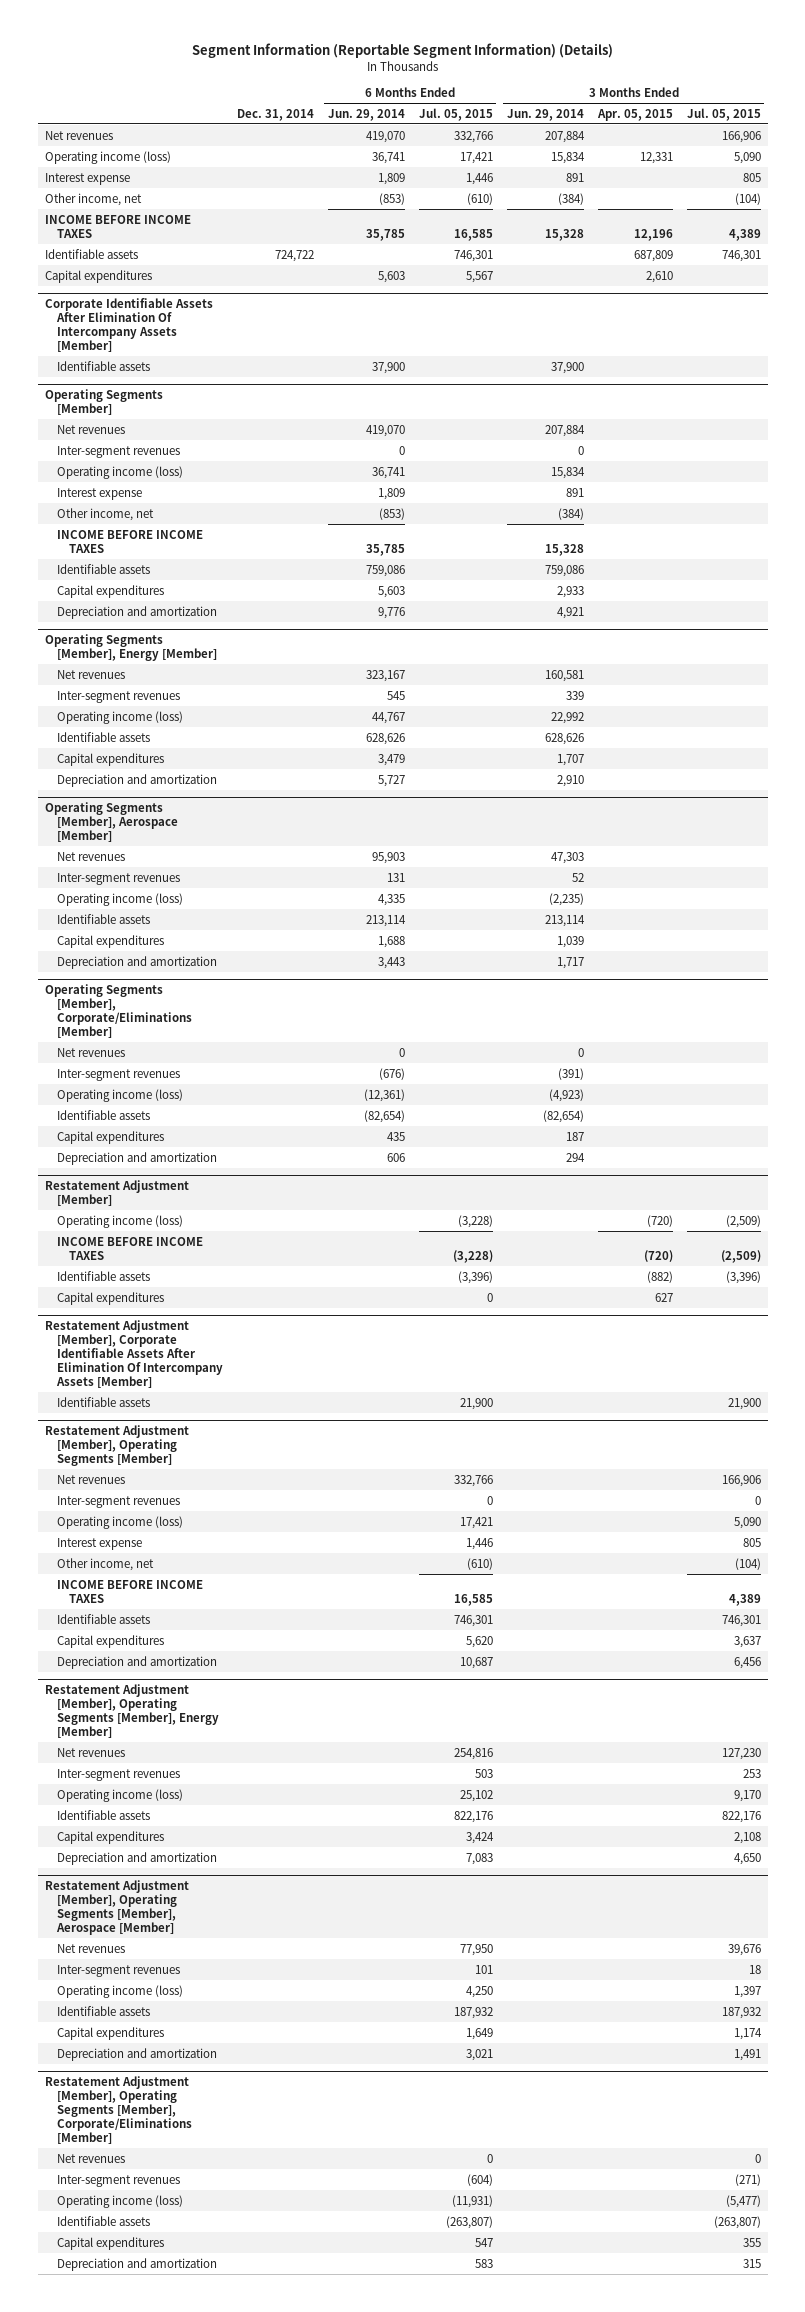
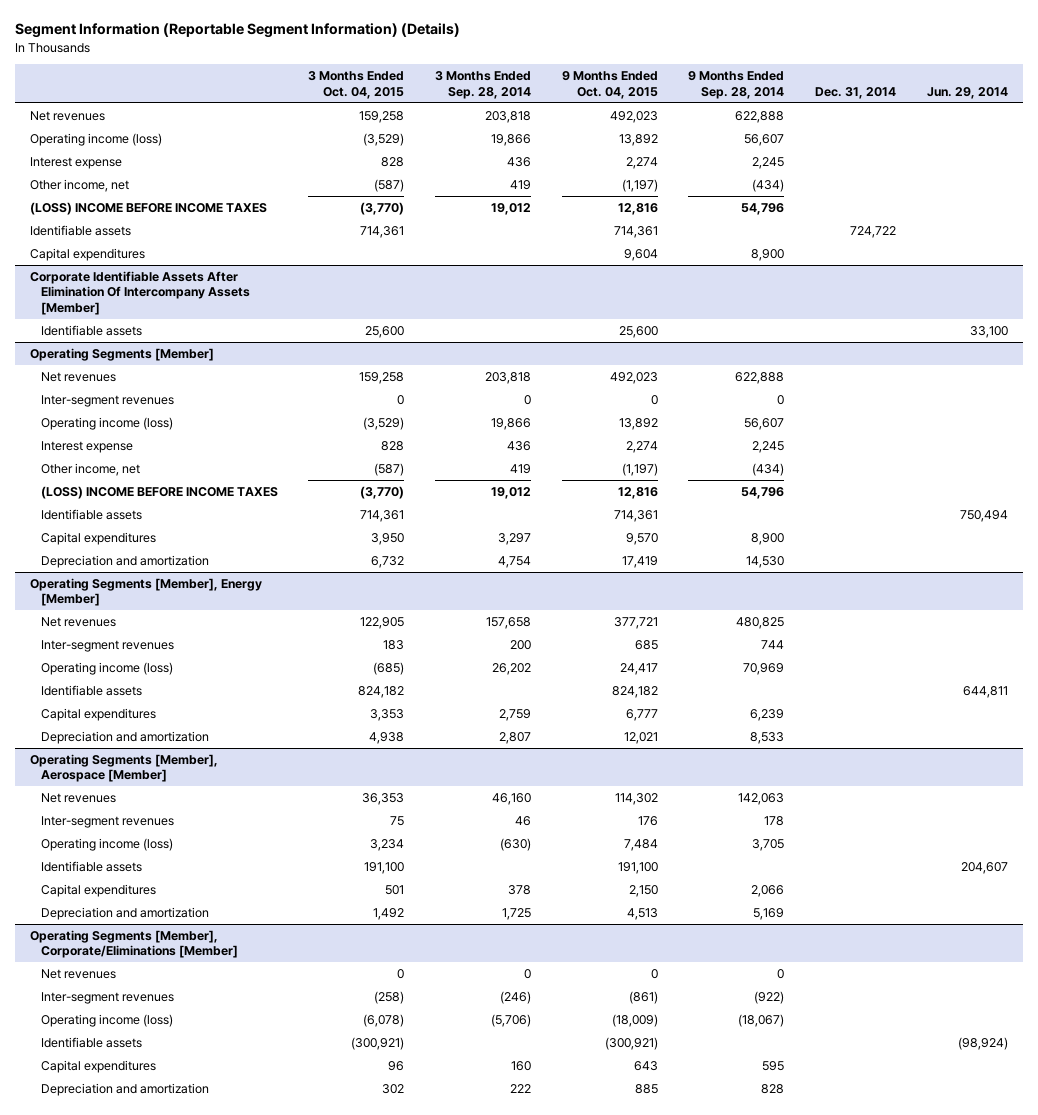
- | Dec. 31, 2014 | 6 Months Ended Jun. 29, 2014 | 6 Months Ended Jul. 05, 2015 | 3 Months Ended Jun. 29, 2014 | 3 Months Ended Apr. 05, 2015 | 3 Months Ended Jul. 05, 2015
+ | 3 Months Ended Oct. 04, 2015 | 3 Months Ended Sep. 28, 2014 | 9 Months Ended Oct. 04, 2015 | 9 Months Ended Sep. 28, 2014 | Dec. 31, 2014 | Jun. 29, 2014
- INCOME BEFORE INCOME TAXES | | 35,785 | 16,585 | 15,328 | 12,196 | 4,389
+ (LOSS) INCOME BEFORE INCOME TAXES | (3,770) | 19,012 | 12,816 | 54,796 | |
@ Operating Segments [Member]
- INCOME BEFORE INCOME TAXES | | 35,785 | | 15,328 | |
+ (LOSS) INCOME BEFORE INCOME TAXES | (3,770) | 19,012 | 12,816 | 54,796 | |
- Restatement Adjustment [Member]
- Operating income (loss) | | | (3,228) | | (720) | (2,509)
- INCOME BEFORE INCOME TAXES | | | (3,228) | | (720) | (2,509)
- Identifiable assets | | | (3,396) | | (882) | (3,396)
- Capital expenditures | | | 0 | | 627 |
- Restatement Adjustment [Member], Corporate Identifiable Assets After Elimination Of Intercompany Assets [Member]
- Identifiable assets | | | 21,900 | | | 21,900
- Restatement Adjustment [Member], Operating Segments [Member]
- Net revenues | | | 332,766 | | | 166,906
- Inter-segment revenues | | | 0 | | | 0
- Operating income (loss) | | | 17,421 | | | 5,090
- Interest expense | | | 1,446 | | | 805
- Other income, net | | | (610) | | | (104)
- INCOME BEFORE INCOME TAXES | | | 16,585 | | | 4,389
- Identifiable assets | | | 746,301 | | | 746,301
- Capital expenditures | | | 5,620 | | | 3,637
- Depreciation and amortization | | | 10,687 | | | 6,456
- Restatement Adjustment [Member], Operating Segments [Member], Energy [Member]
- Net revenues | | | 254,816 | | | 127,230
- Inter-segment revenues | | | 503 | | | 253
- Operating income (loss) | | | 25,102 | | | 9,170
- Identifiable assets | | | 822,176 | | | 822,176
- Capital expenditures | | | 3,424 | | | 2,108
- Depreciation and amortization | | | 7,083 | | | 4,650
- Restatement Adjustment [Member], Operating Segments [Member], Aerospace [Member]
- Net revenues | | | 77,950 | | | 39,676
- Inter-segment revenues | | | 101 | | | 18
- Operating income (loss) | | | 4,250 | | | 1,397
- Identifiable assets | | | 187,932 | | | 187,932
- Capital expenditures | | | 1,649 | | | 1,174
- Depreciation and amortization | | | 3,021 | | | 1,491
- Restatement Adjustment [Member], Operating Segments [Member], Corporate/Eliminations [Member]
- Net revenues | | | 0 | | | 0
- Inter-segment revenues | | | (604) | | | (271)
- Operating income (loss) | | | (11,931) | | | (5,477)
- Identifiable assets | | | (263,807) | | | (263,807)
- Capital expenditures | | | 547 | | | 355
- Depreciation and amortization | | | 583 | | | 315

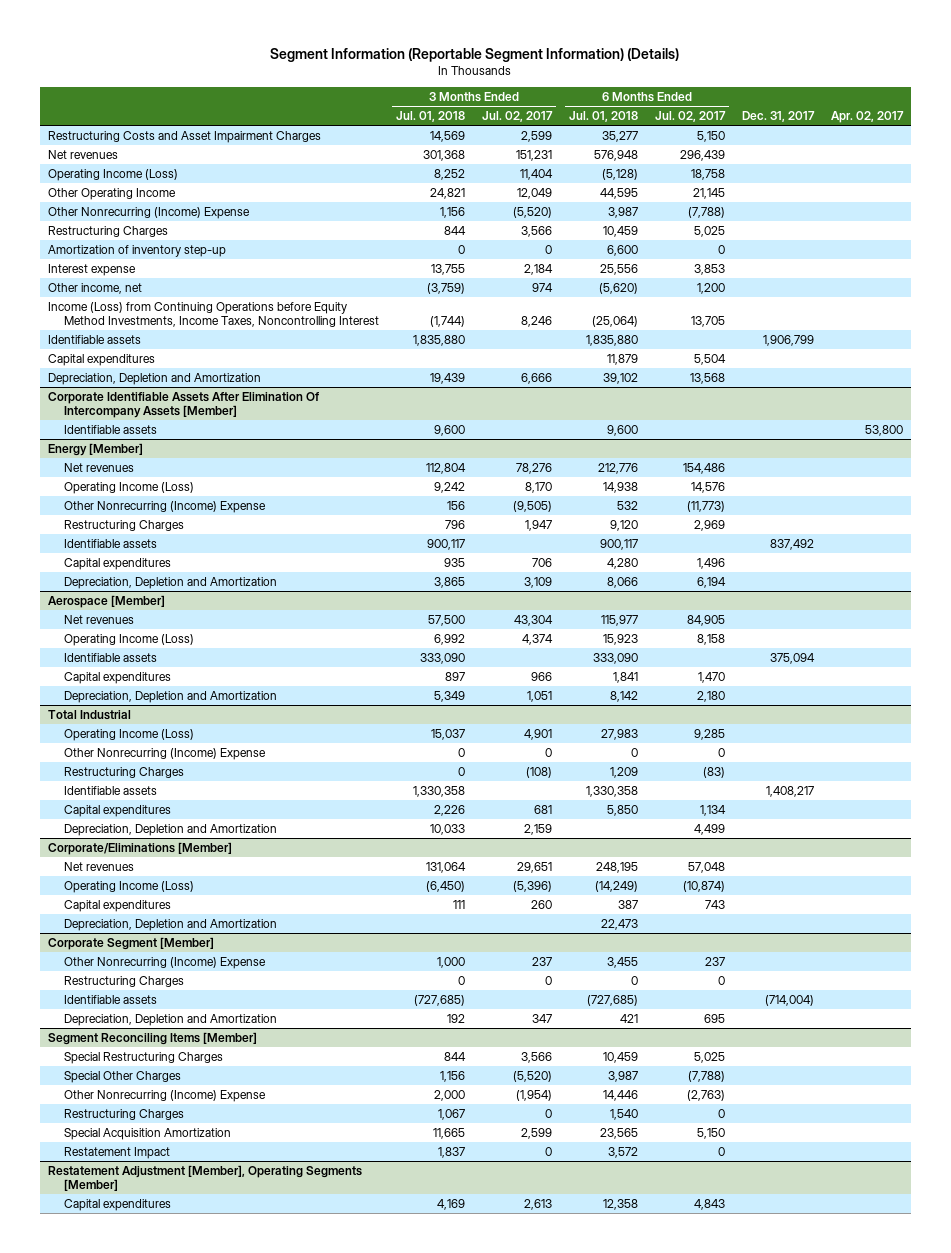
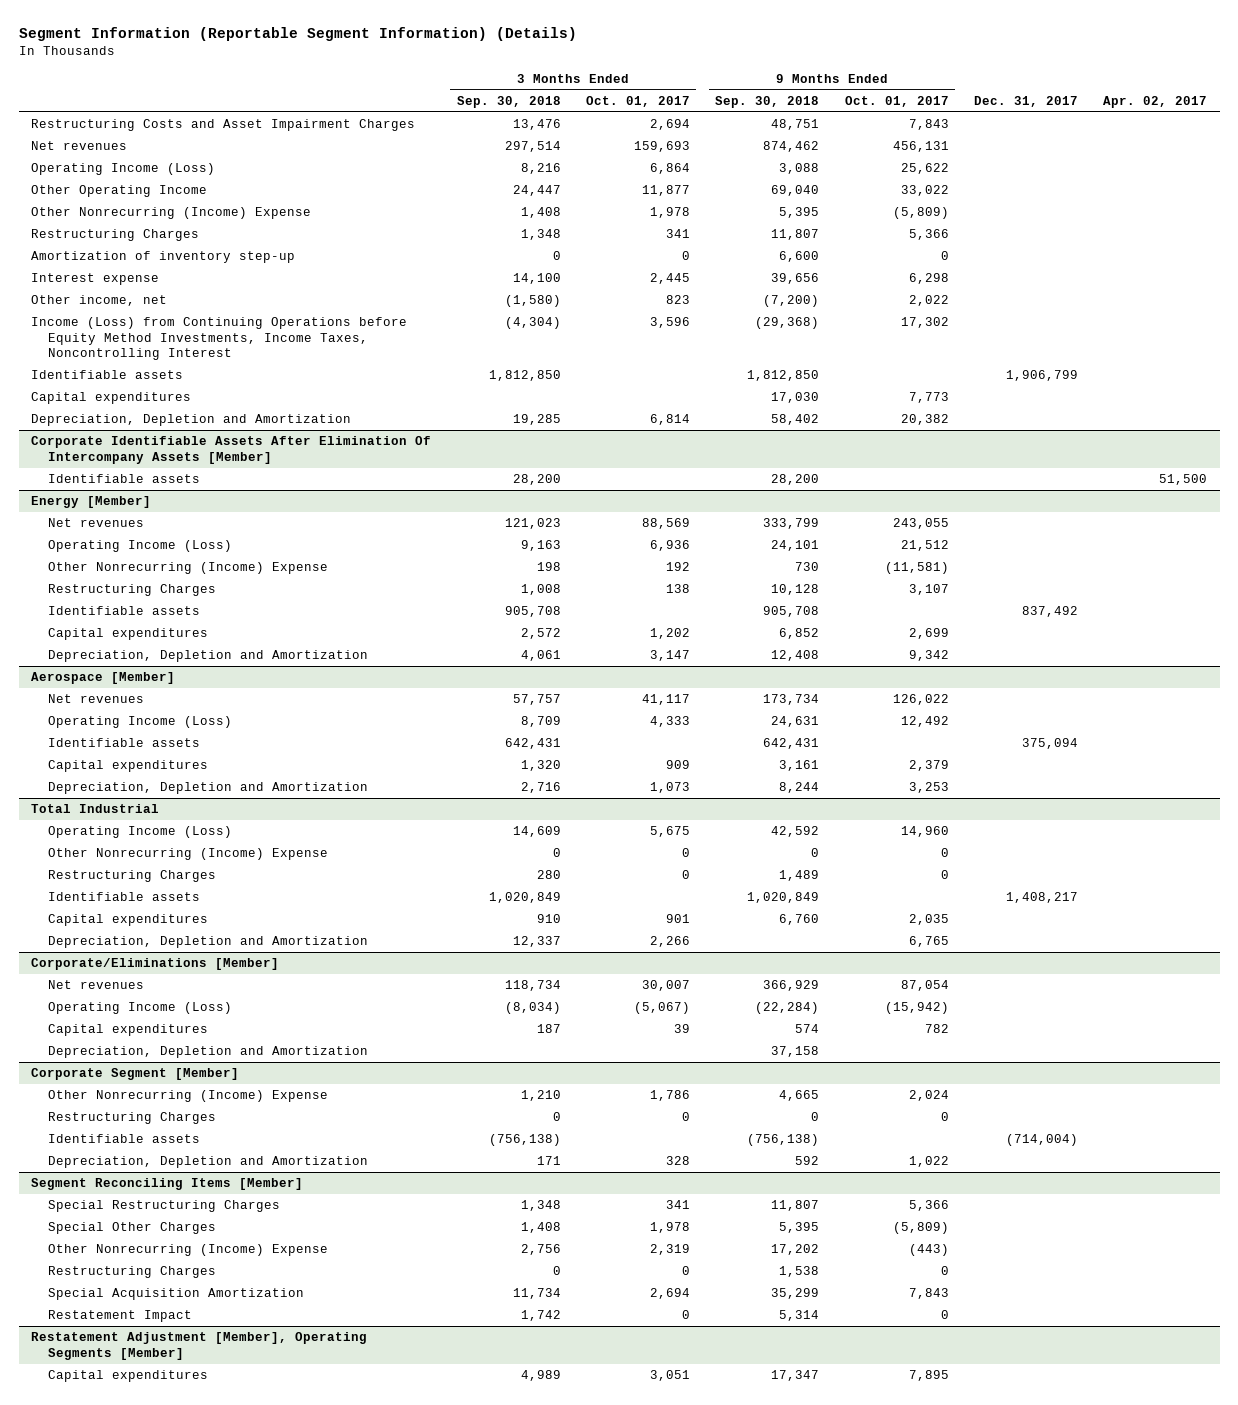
- | 3 Months Ended Jul. 01, 2018 | 3 Months Ended Jul. 02, 2017 | 6 Months Ended Jul. 01, 2018 | 6 Months Ended Jul. 02, 2017 | Dec. 31, 2017 | Apr. 02, 2017
+ | 3 Months Ended Sep. 30, 2018 | 3 Months Ended Oct. 01, 2017 | 9 Months Ended Sep. 30, 2018 | 9 Months Ended Oct. 01, 2017 | Dec. 31, 2017 | Apr. 02, 2017
@ Corporate Identifiable Assets After Elimination Of Intercompany Assets [Member]
- Identifiable assets | 9,600 | | 9,600 | | | 53,800
+ Identifiable assets | 28,200 | | 28,200 | | | 51,500

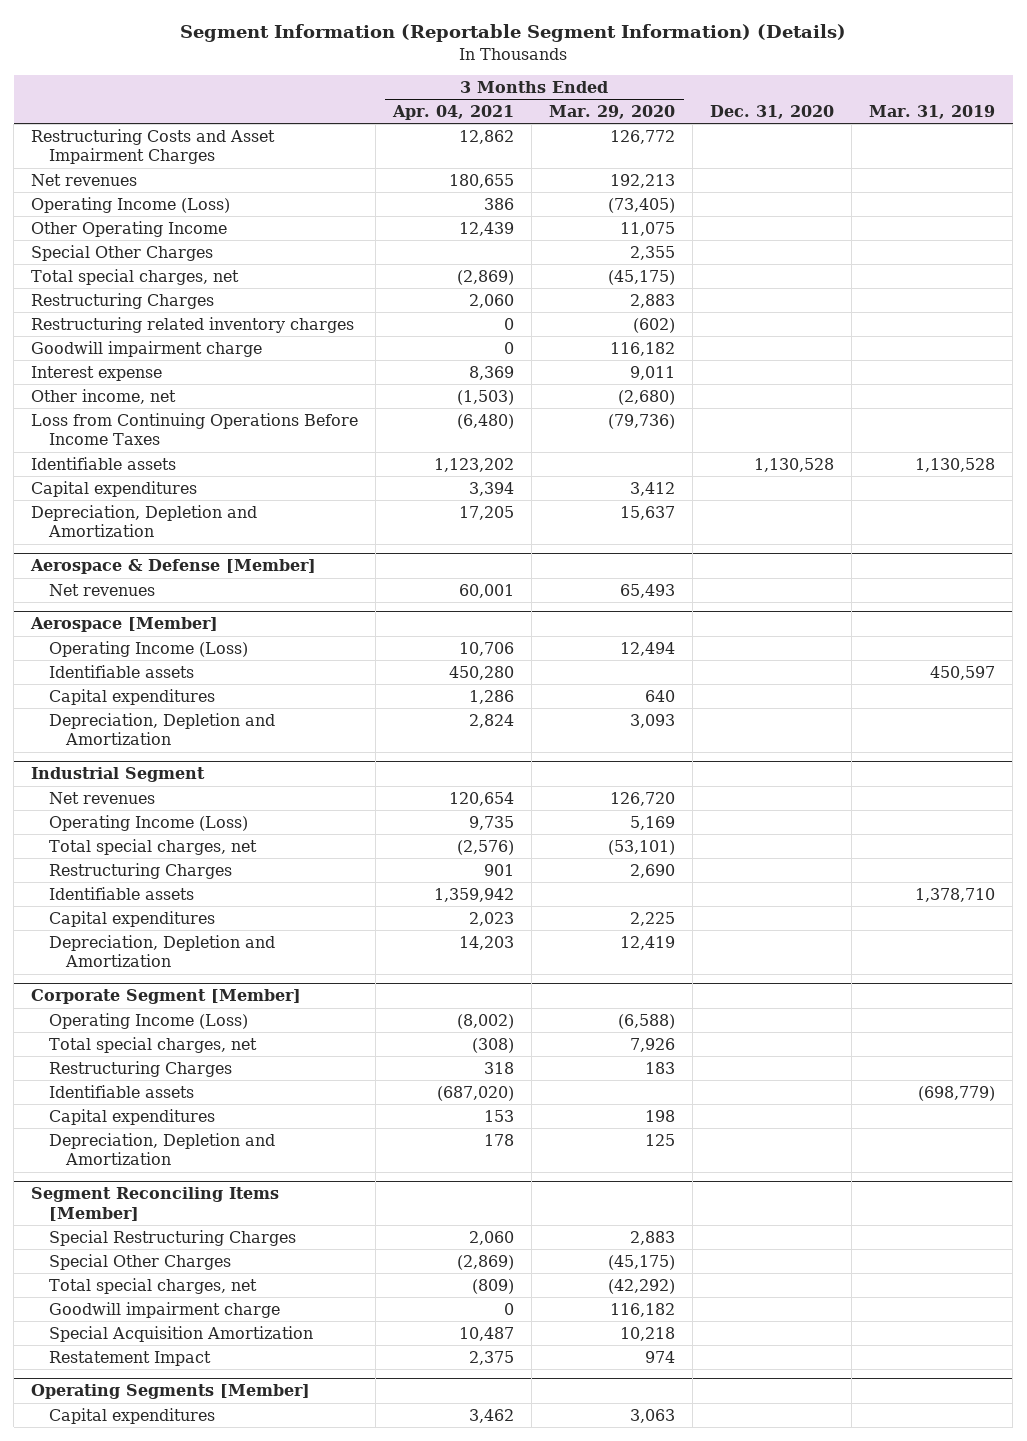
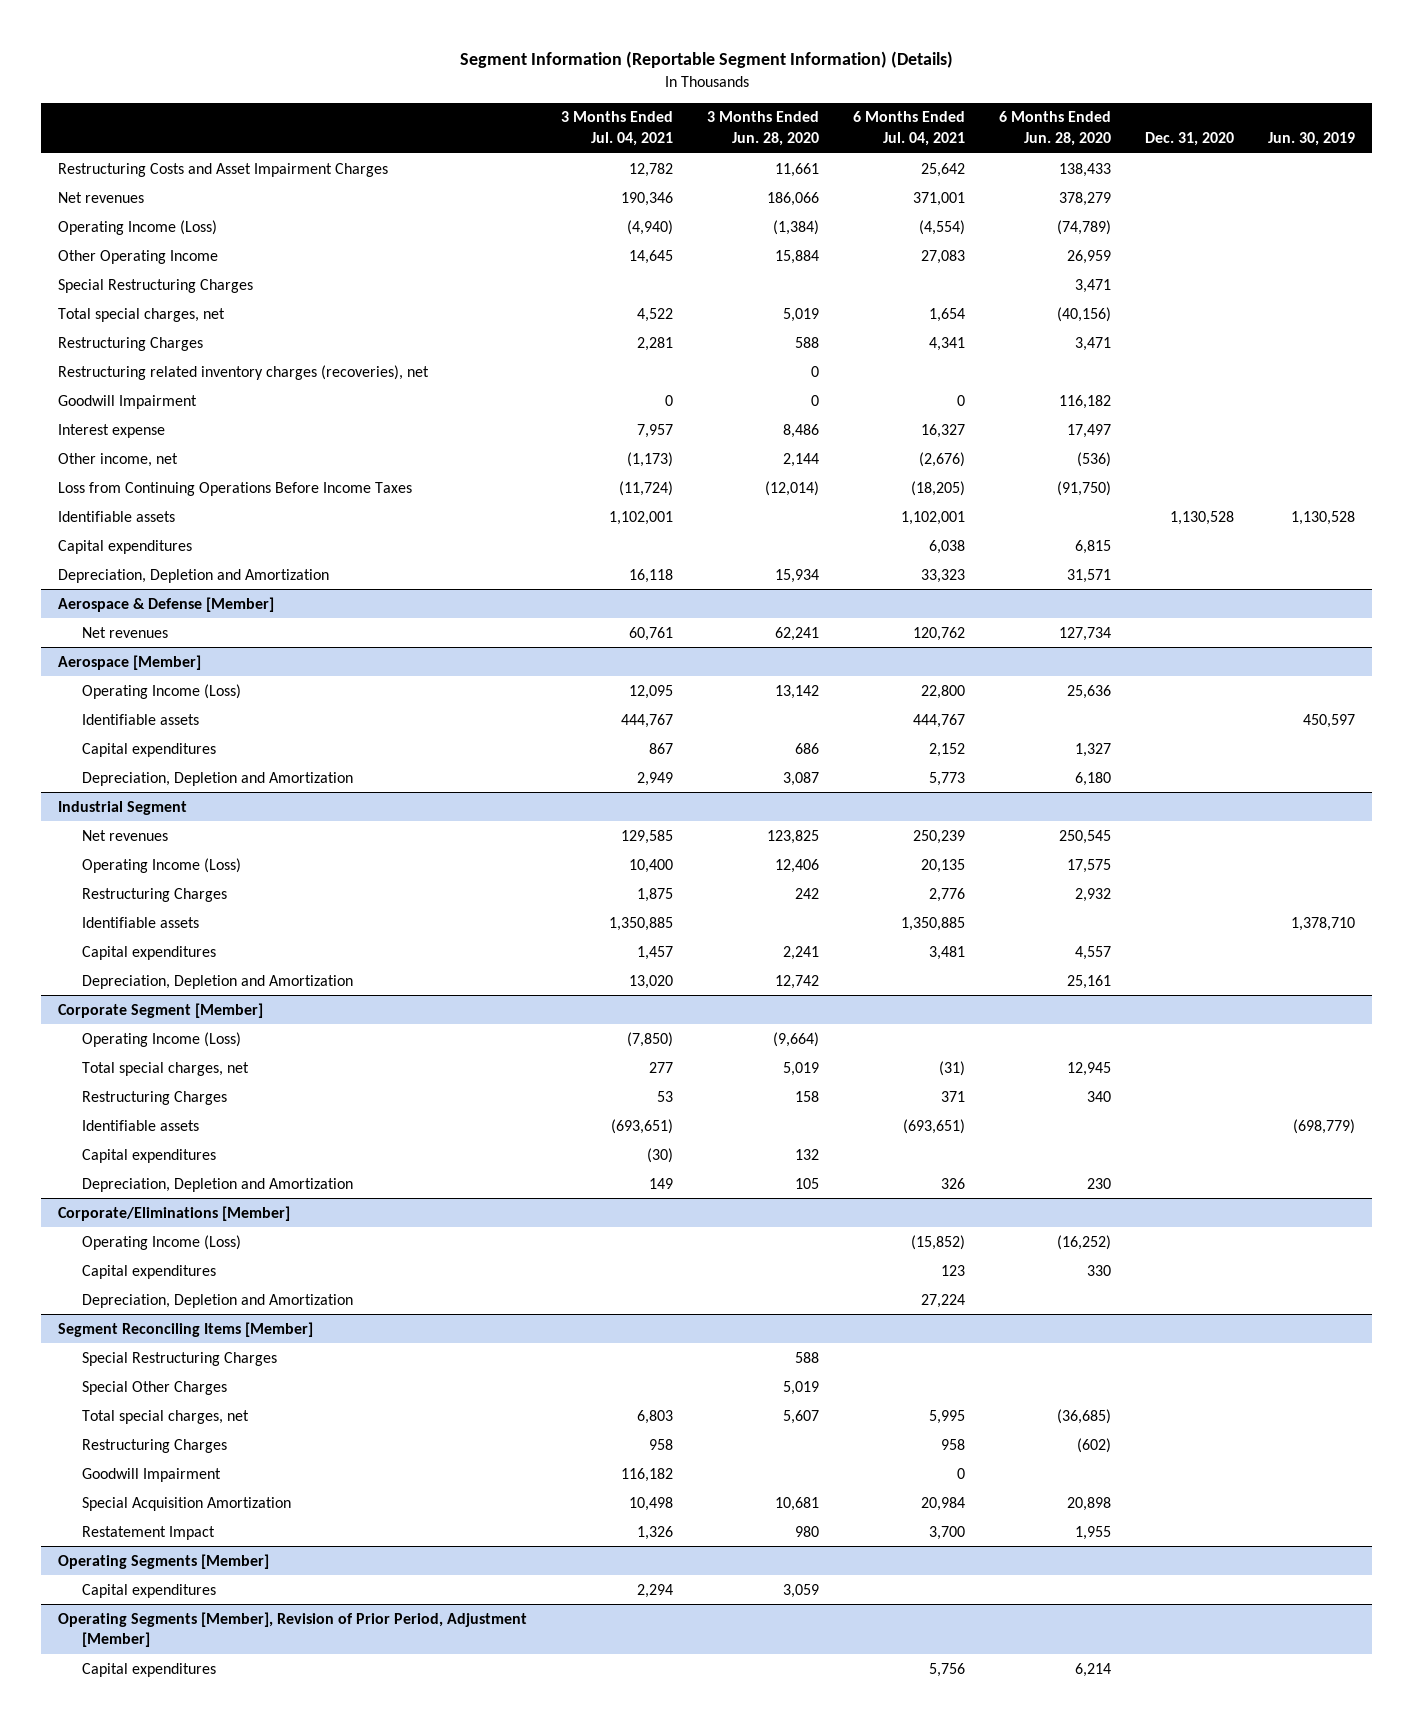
- | 3 Months Ended Apr. 04, 2021 | 3 Months Ended Mar. 29, 2020 | Dec. 31, 2020 | Mar. 31, 2019
+ | 3 Months Ended Jul. 04, 2021 | 3 Months Ended Jun. 28, 2020 | 6 Months Ended Jul. 04, 2021 | 6 Months Ended Jun. 28, 2020 | Dec. 31, 2020 | Jun. 30, 2019
- Special Other Charges | | 2,355 | |
+ Special Restructuring Charges | | | | 3,471 | |
- Restructuring related inventory charges | 0 | (602) | |
- Goodwill impairment charge | 0 | 116,182 | |
+ Restructuring related inventory charges (recoveries), net | | 0 | | | |
+ Goodwill Impairment | 0 | 0 | 0 | 116,182 | |
@ Industrial Segment
- Total special charges, net | (2,576) | (53,101) | |
+ Corporate/Eliminations [Member]
+ Operating Income (Loss) | | | (15,852) | (16,252) | |
+ Capital expenditures | | | 123 | 330 | |
+ Depreciation, Depletion and Amortization | | | 27,224 | | |
@ Segment Reconciling Items [Member]
- Goodwill impairment charge | 0 | 116,182 | |
+ Restructuring Charges | 958 | | 958 | (602) | |
+ Goodwill Impairment | 116,182 | | 0 | | |
+ Operating Segments [Member], Revision of Prior Period, Adjustment [Member]
+ Capital expenditures | | | 5,756 | 6,214 | |

